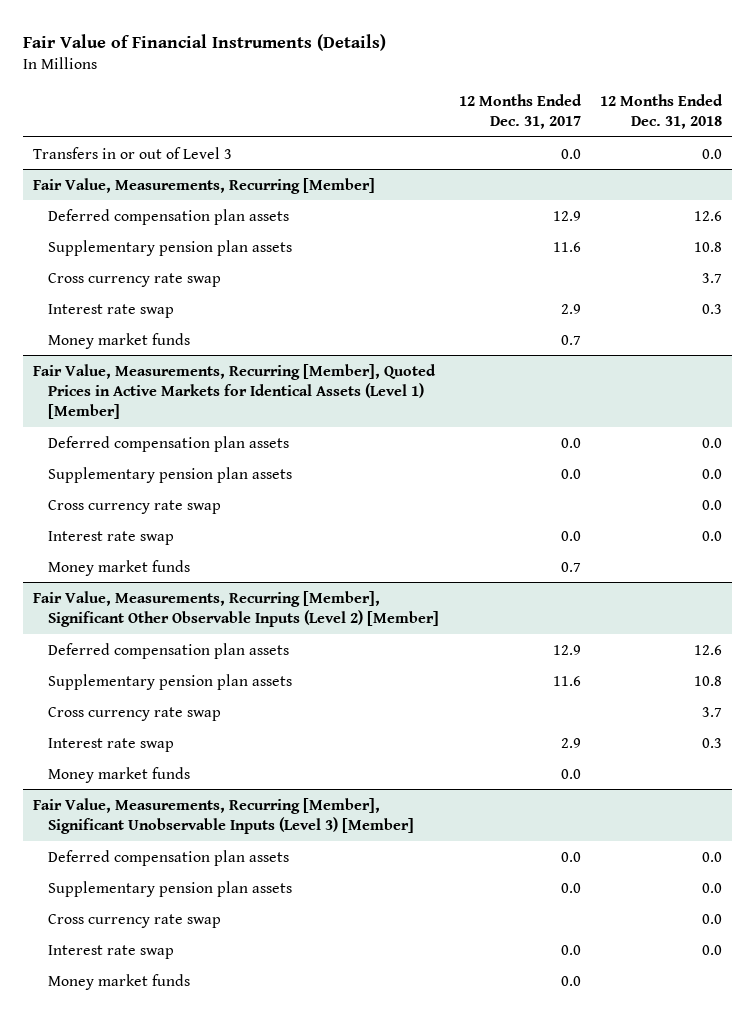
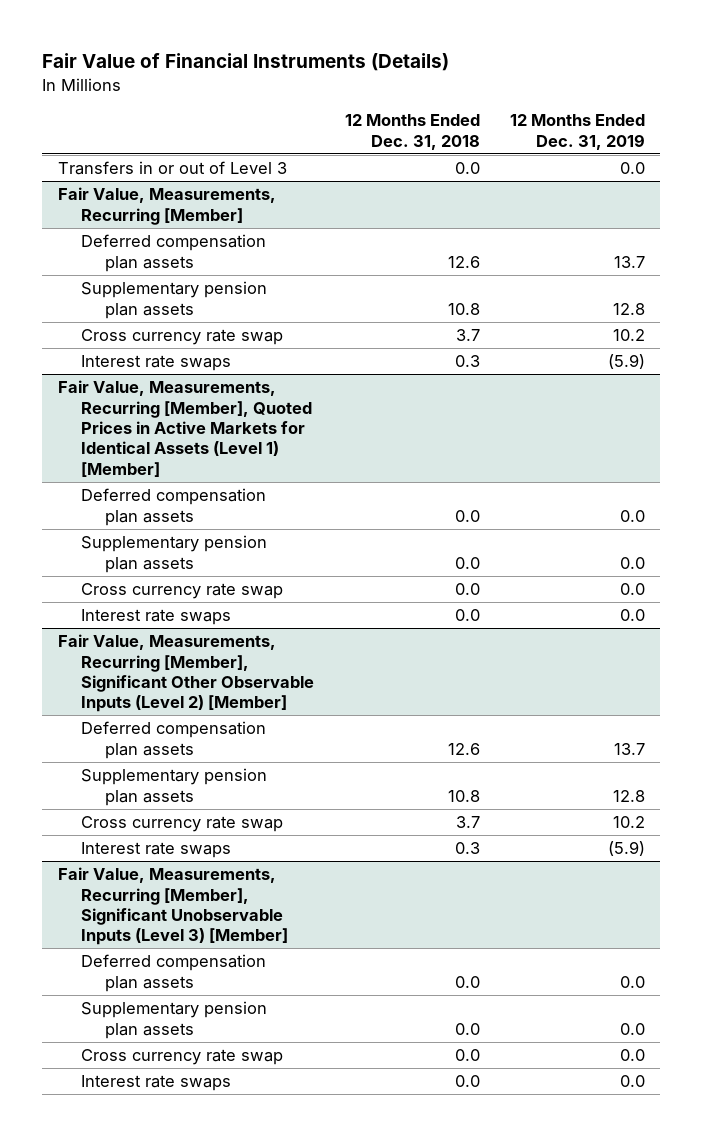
- | 12 Months Ended Dec. 31, 2017 | 12 Months Ended Dec. 31, 2018
+ | 12 Months Ended Dec. 31, 2018 | 12 Months Ended Dec. 31, 2019
@ Fair Value, Measurements, Recurring [Member]
- Interest rate swap | 2.9 | 0.3
- Money market funds | 0.7 |
+ Interest rate swaps | 0.3 | (5.9)
@ Fair Value, Measurements, Recurring [Member], Quoted Prices in Active Markets for Identical Assets (Level 1) [Member]
- Interest rate swap | 0.0 | 0.0
- Money market funds | 0.7 |
+ Interest rate swaps | 0.0 | 0.0
@ Fair Value, Measurements, Recurring [Member], Significant Other Observable Inputs (Level 2) [Member]
- Interest rate swap | 2.9 | 0.3
- Money market funds | 0.0 |
+ Interest rate swaps | 0.3 | (5.9)
@ Fair Value, Measurements, Recurring [Member], Significant Unobservable Inputs (Level 3) [Member]
- Interest rate swap | 0.0 | 0.0
- Money market funds | 0.0 |
+ Interest rate swaps | 0.0 | 0.0

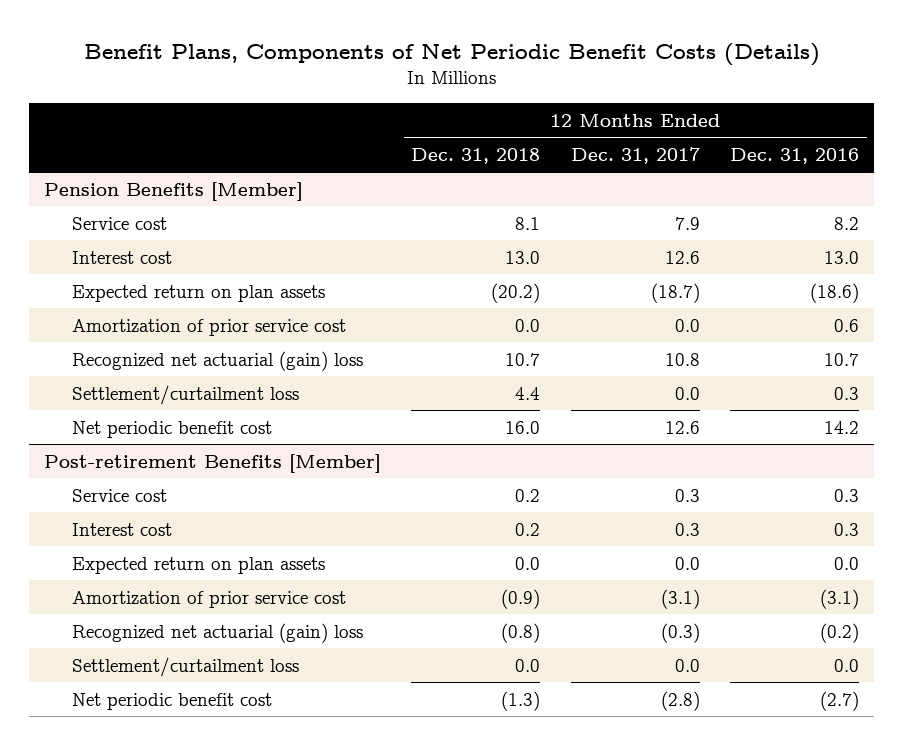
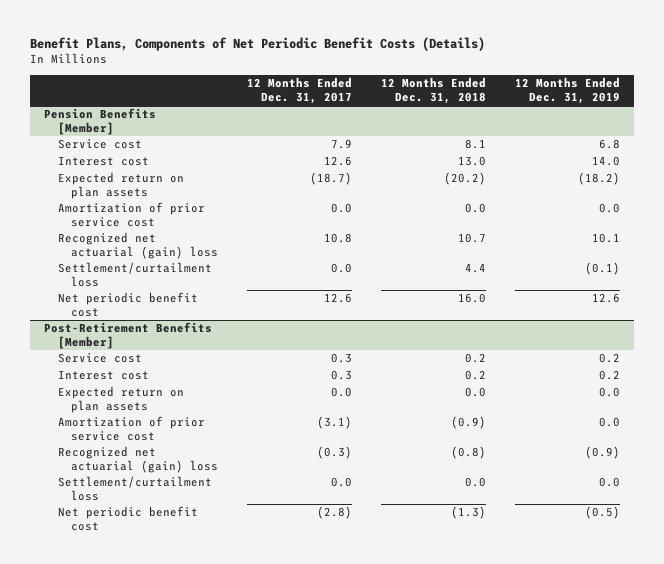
- | 12 Months Ended Dec. 31, 2018 | 12 Months Ended Dec. 31, 2017 | 12 Months Ended Dec. 31, 2016
+ | 12 Months Ended Dec. 31, 2017 | 12 Months Ended Dec. 31, 2018 | 12 Months Ended Dec. 31, 2019
- Post-retirement Benefits [Member]
+ Post-Retirement Benefits [Member]

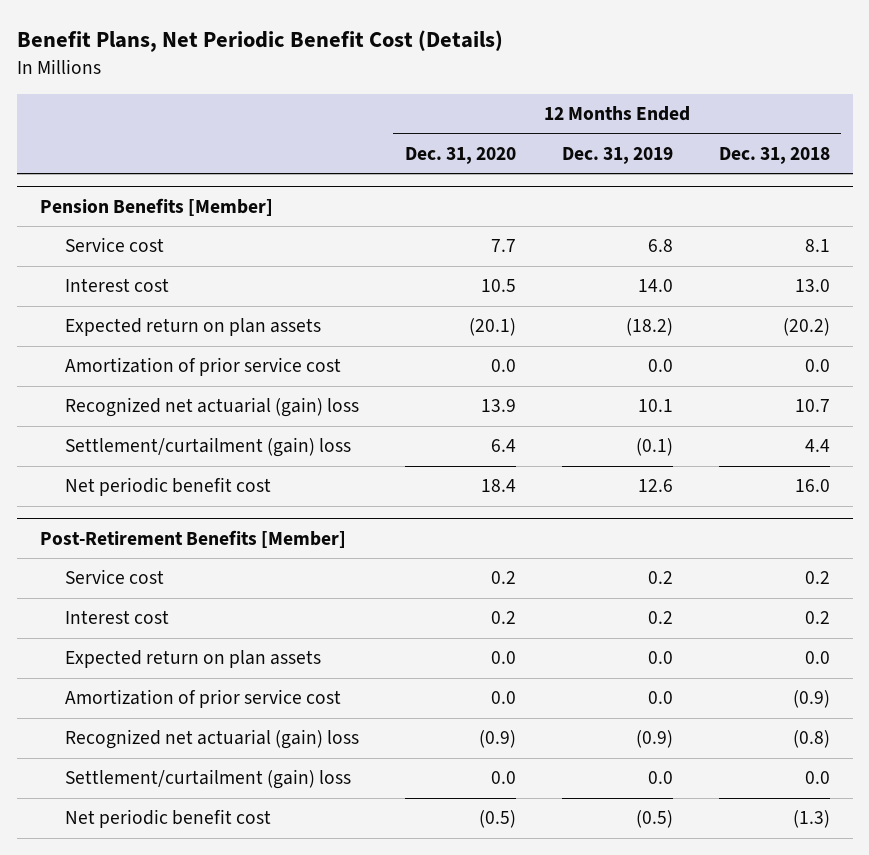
- Benefit Plans, Components of Net Periodic Benefit Costs (Details)
+ Benefit Plans, Net Periodic Benefit Cost (Details)
- | 12 Months Ended Dec. 31, 2017 | 12 Months Ended Dec. 31, 2018 | 12 Months Ended Dec. 31, 2019
+ | 12 Months Ended Dec. 31, 2020 | 12 Months Ended Dec. 31, 2019 | 12 Months Ended Dec. 31, 2018
@ Pension Benefits [Member]
- Settlement/curtailment loss | 0.0 | 4.4 | (0.1)
+ Settlement/curtailment (gain) loss | 6.4 | (0.1) | 4.4
@ Post-Retirement Benefits [Member]
- Settlement/curtailment loss | 0.0 | 0.0 | 0.0
+ Settlement/curtailment (gain) loss | 0.0 | 0.0 | 0.0

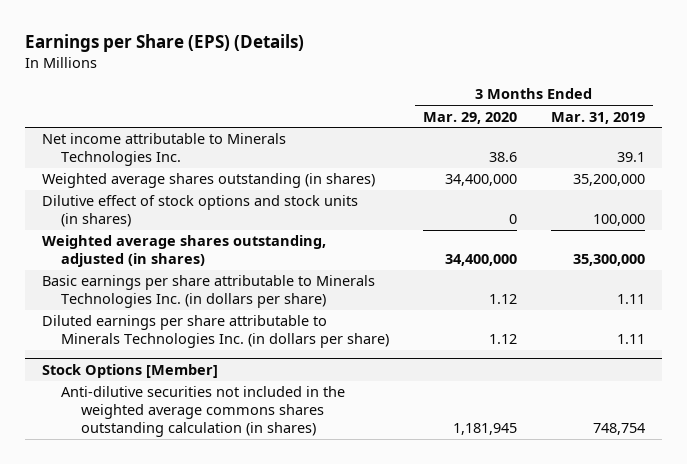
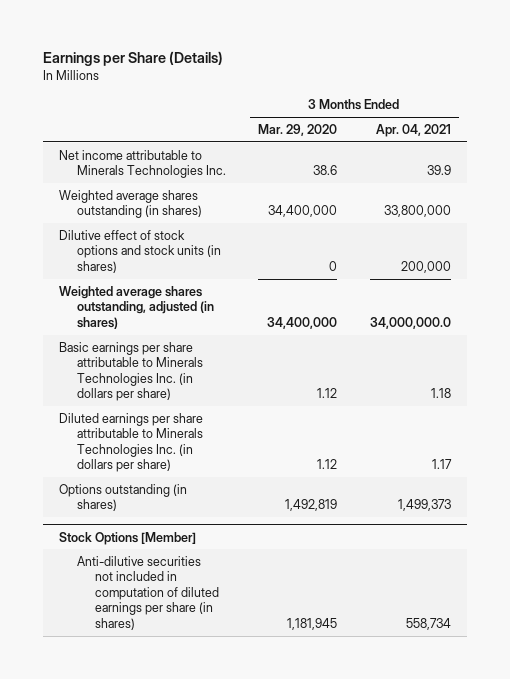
- Earnings per Share (EPS) (Details)
+ Earnings per Share (Details)
- | 3 Months Ended Mar. 29, 2020 | 3 Months Ended Mar. 31, 2019
+ | 3 Months Ended Mar. 29, 2020 | 3 Months Ended Apr. 04, 2021
+ Options outstanding (in shares) | 1,492,819 | 1,499,373
@ Stock Options [Member]
- Anti-dilutive securities not included in the weighted average commons shares outstanding calculation (in shares) | 1,181,945 | 748,754
+ Anti-dilutive securities not included in computation of diluted earnings per share (in shares) | 1,181,945 | 558,734

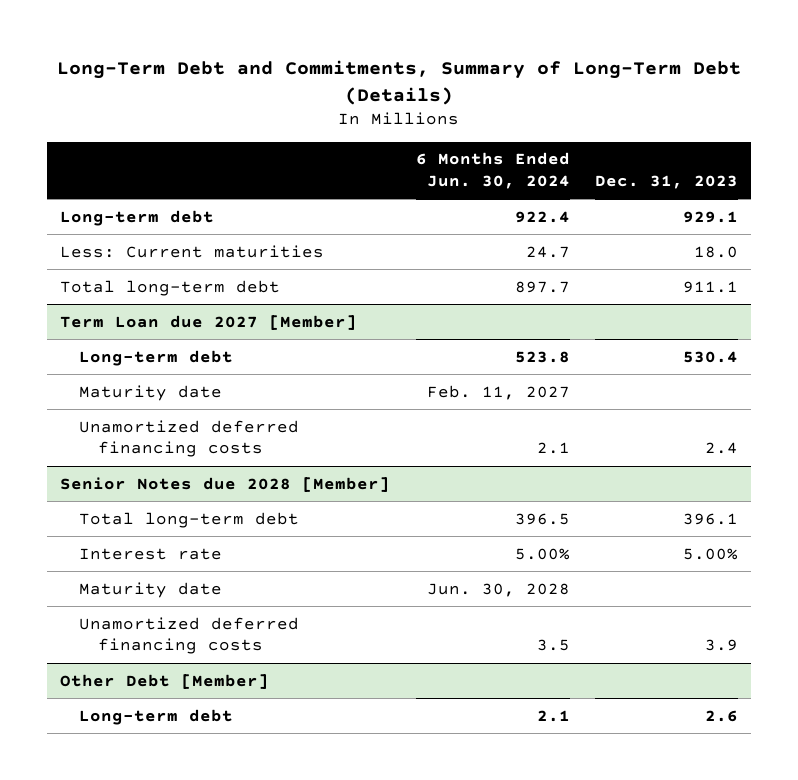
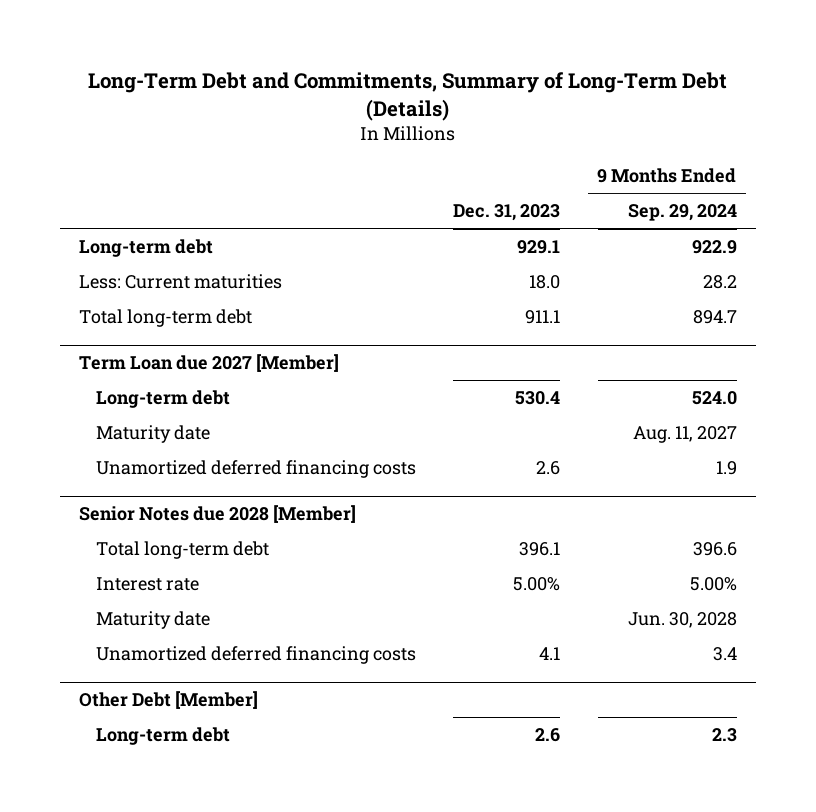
- | 6 Months Ended Jun. 30, 2024 | Dec. 31, 2023
+ | Dec. 31, 2023 | 9 Months Ended Sep. 29, 2024
@ Term Loan due 2027 [Member]
- Unamortized deferred financing costs | 2.1 | 2.4
+ Unamortized deferred financing costs | 2.6 | 1.9
@ Senior Notes due 2028 [Member]
- Unamortized deferred financing costs | 3.5 | 3.9
+ Unamortized deferred financing costs | 4.1 | 3.4

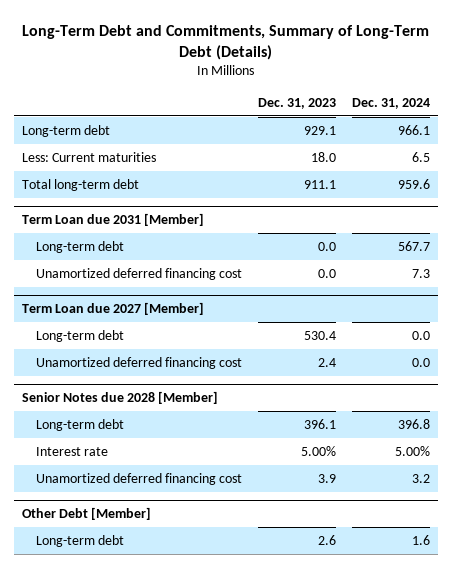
- | Dec. 31, 2023 | 9 Months Ended Sep. 29, 2024
+ | Dec. 31, 2023 | Dec. 31, 2024
+ Term Loan due 2031 [Member]
+ Long-term debt | 0.0 | 567.7
+ Unamortized deferred financing cost | 0.0 | 7.3
@ Term Loan due 2027 [Member]
- Maturity date | | Aug. 11, 2027
- Unamortized deferred financing costs | 2.6 | 1.9
+ Unamortized deferred financing cost | 2.4 | 0.0
@ Senior Notes due 2028 [Member]
- Total long-term debt | 396.1 | 396.6
+ Long-term debt | 396.1 | 396.8
- Maturity date | | Jun. 30, 2028
- Unamortized deferred financing costs | 4.1 | 3.4
+ Unamortized deferred financing cost | 3.9 | 3.2

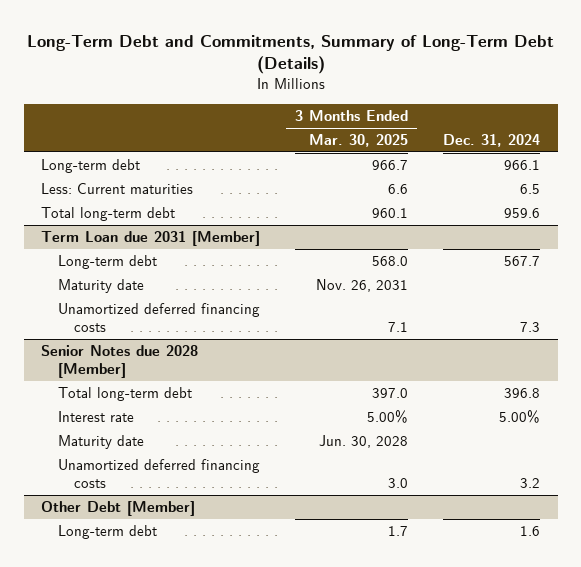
- | Dec. 31, 2023 | Dec. 31, 2024
+ | 3 Months Ended Mar. 30, 2025 | Dec. 31, 2024
@ Term Loan due 2031 [Member]
- Unamortized deferred financing cost | 0.0 | 7.3
- Term Loan due 2027 [Member]
- Long-term debt | 530.4 | 0.0
- Unamortized deferred financing cost | 2.4 | 0.0
@ Term Loan due 2031 [Member]
+ Maturity date | Nov. 26, 2031 |
+ Unamortized deferred financing costs | 7.1 | 7.3
@ Senior Notes due 2028 [Member]
- Long-term debt | 396.1 | 396.8
+ Total long-term debt | 397.0 | 396.8
- Unamortized deferred financing cost | 3.9 | 3.2
+ Maturity date | Jun. 30, 2028 |
+ Unamortized deferred financing costs | 3.0 | 3.2

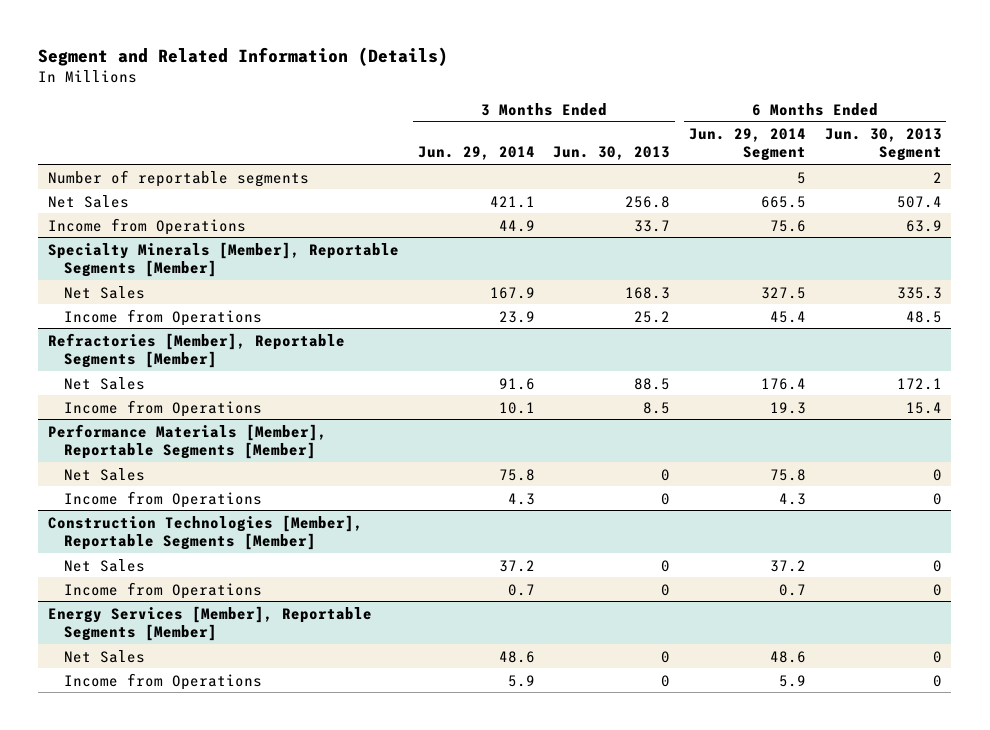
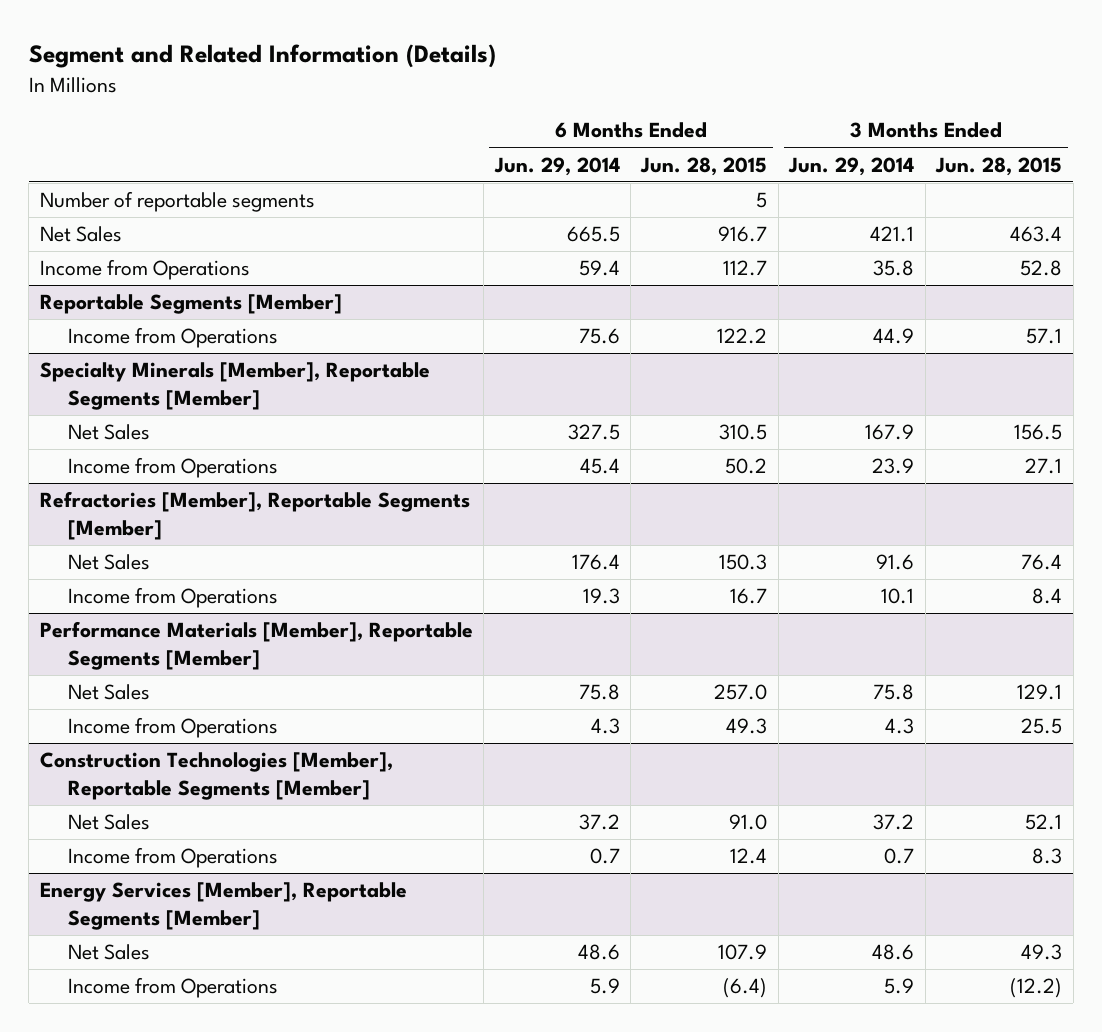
- | 3 Months Ended Jun. 29, 2014 | 3 Months Ended Jun. 30, 2013 | 6 Months Ended Jun. 29, 2014 Segment | 6 Months Ended Jun. 30, 2013 Segment
+ | 6 Months Ended Jun. 29, 2014 | 6 Months Ended Jun. 28, 2015 | 3 Months Ended Jun. 29, 2014 | 3 Months Ended Jun. 28, 2015
+ Income from Operations | 59.4 | 112.7 | 35.8 | 52.8
+ Reportable Segments [Member]

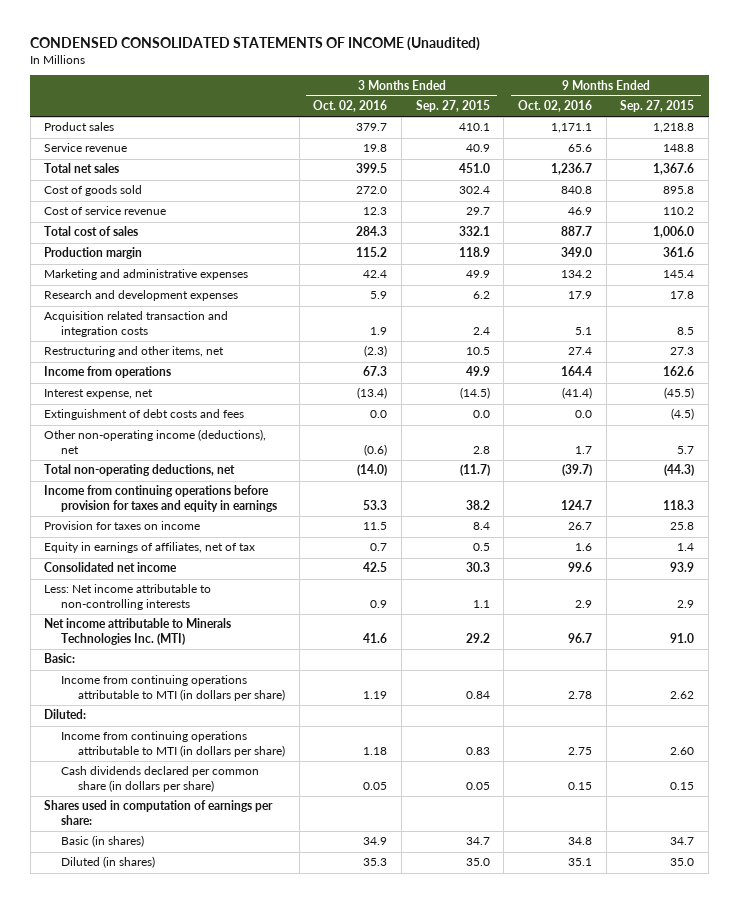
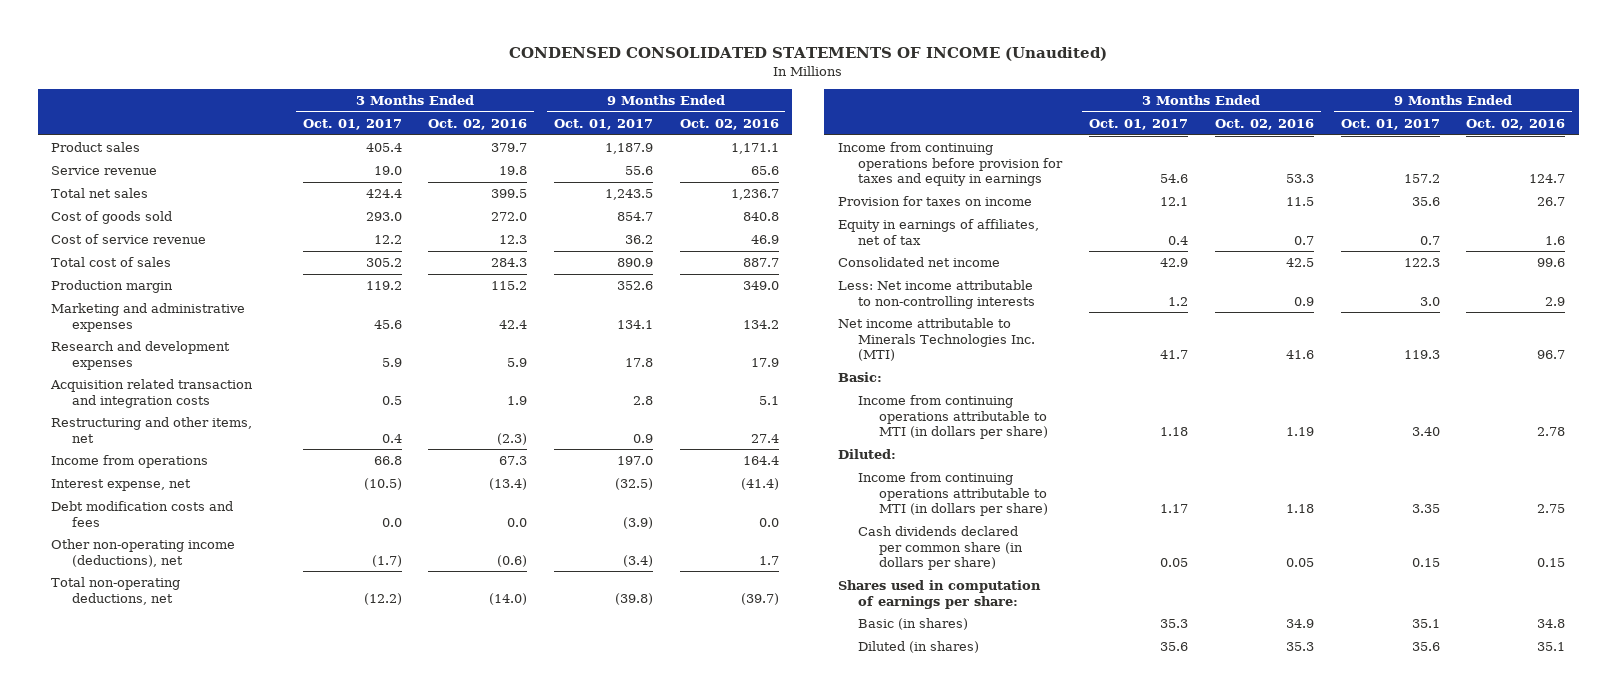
- | 3 Months Ended Oct. 02, 2016 | 3 Months Ended Sep. 27, 2015 | 9 Months Ended Oct. 02, 2016 | 9 Months Ended Sep. 27, 2015
+ | 3 Months Ended Oct. 01, 2017 | 3 Months Ended Oct. 02, 2016 | 9 Months Ended Oct. 01, 2017 | 9 Months Ended Oct. 02, 2016
- Extinguishment of debt costs and fees | 0.0 | 0.0 | 0.0 | (4.5)
+ Debt modification costs and fees | 0.0 | 0.0 | (3.9) | 0.0

